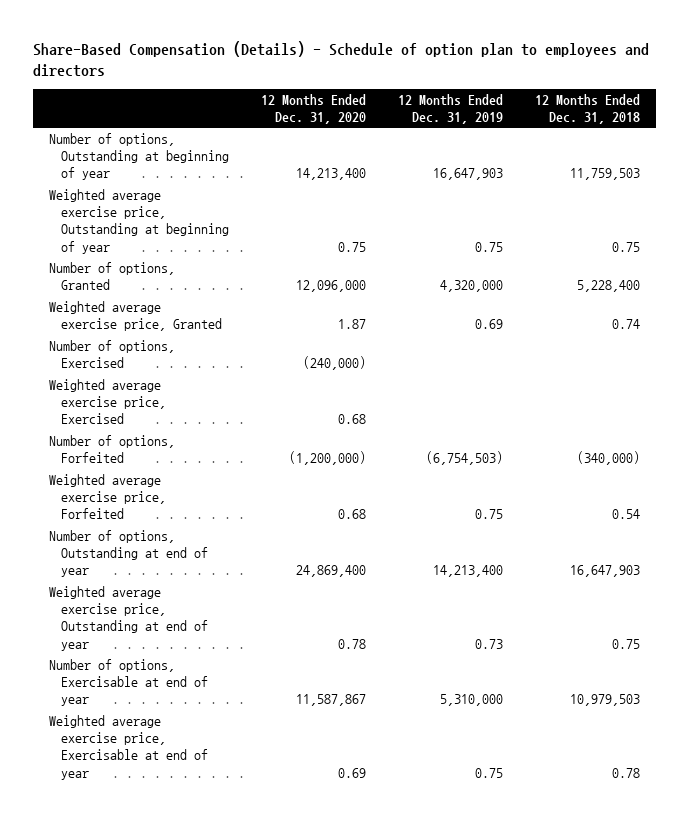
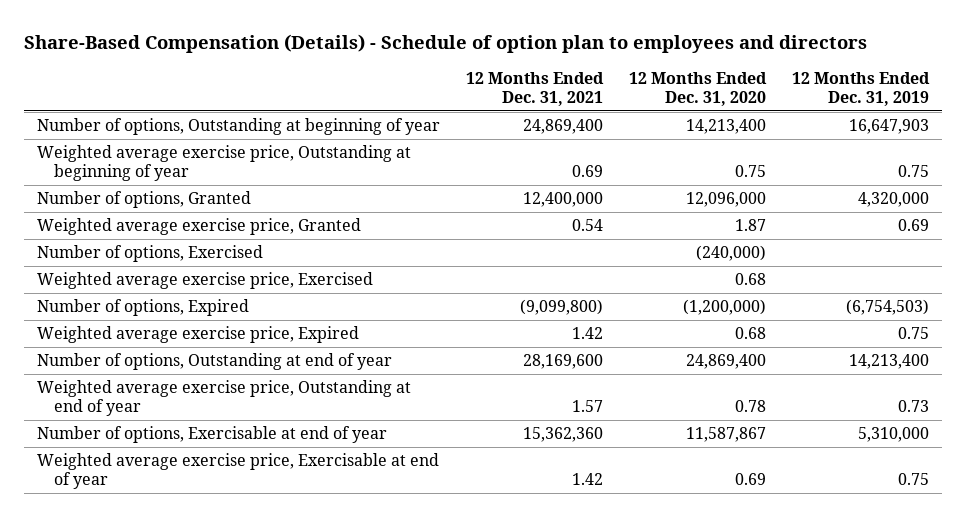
- | 12 Months Ended Dec. 31, 2020 | 12 Months Ended Dec. 31, 2019 | 12 Months Ended Dec. 31, 2018
+ | 12 Months Ended Dec. 31, 2021 | 12 Months Ended Dec. 31, 2020 | 12 Months Ended Dec. 31, 2019
- Number of options, Forfeited | (1,200,000) | (6,754,503) | (340,000)
- Weighted average exercise price, Forfeited | 0.68 | 0.75 | 0.54
+ Number of options, Expired | (9,099,800) | (1,200,000) | (6,754,503)
+ Weighted average exercise price, Expired | 1.42 | 0.68 | 0.75

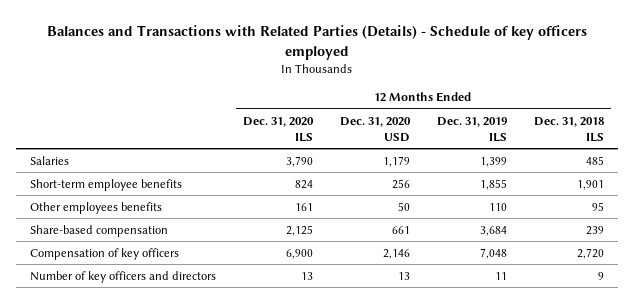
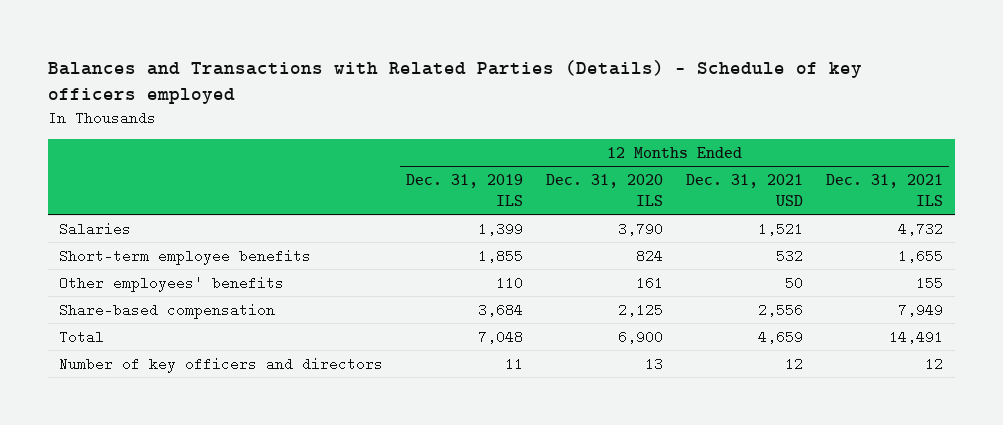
- | 12 Months Ended Dec. 31, 2020 ILS | 12 Months Ended Dec. 31, 2020 USD | 12 Months Ended Dec. 31, 2019 ILS | 12 Months Ended Dec. 31, 2018 ILS
+ | 12 Months Ended Dec. 31, 2019 ILS | 12 Months Ended Dec. 31, 2020 ILS | 12 Months Ended Dec. 31, 2021 USD | 12 Months Ended Dec. 31, 2021 ILS
- Other employees benefits | 161 | 50 | 110 | 95
+ Other employees' benefits | 110 | 161 | 50 | 155
- Compensation of key officers | 6,900 | 2,146 | 7,048 | 2,720
+ Total | 7,048 | 6,900 | 4,659 | 14,491

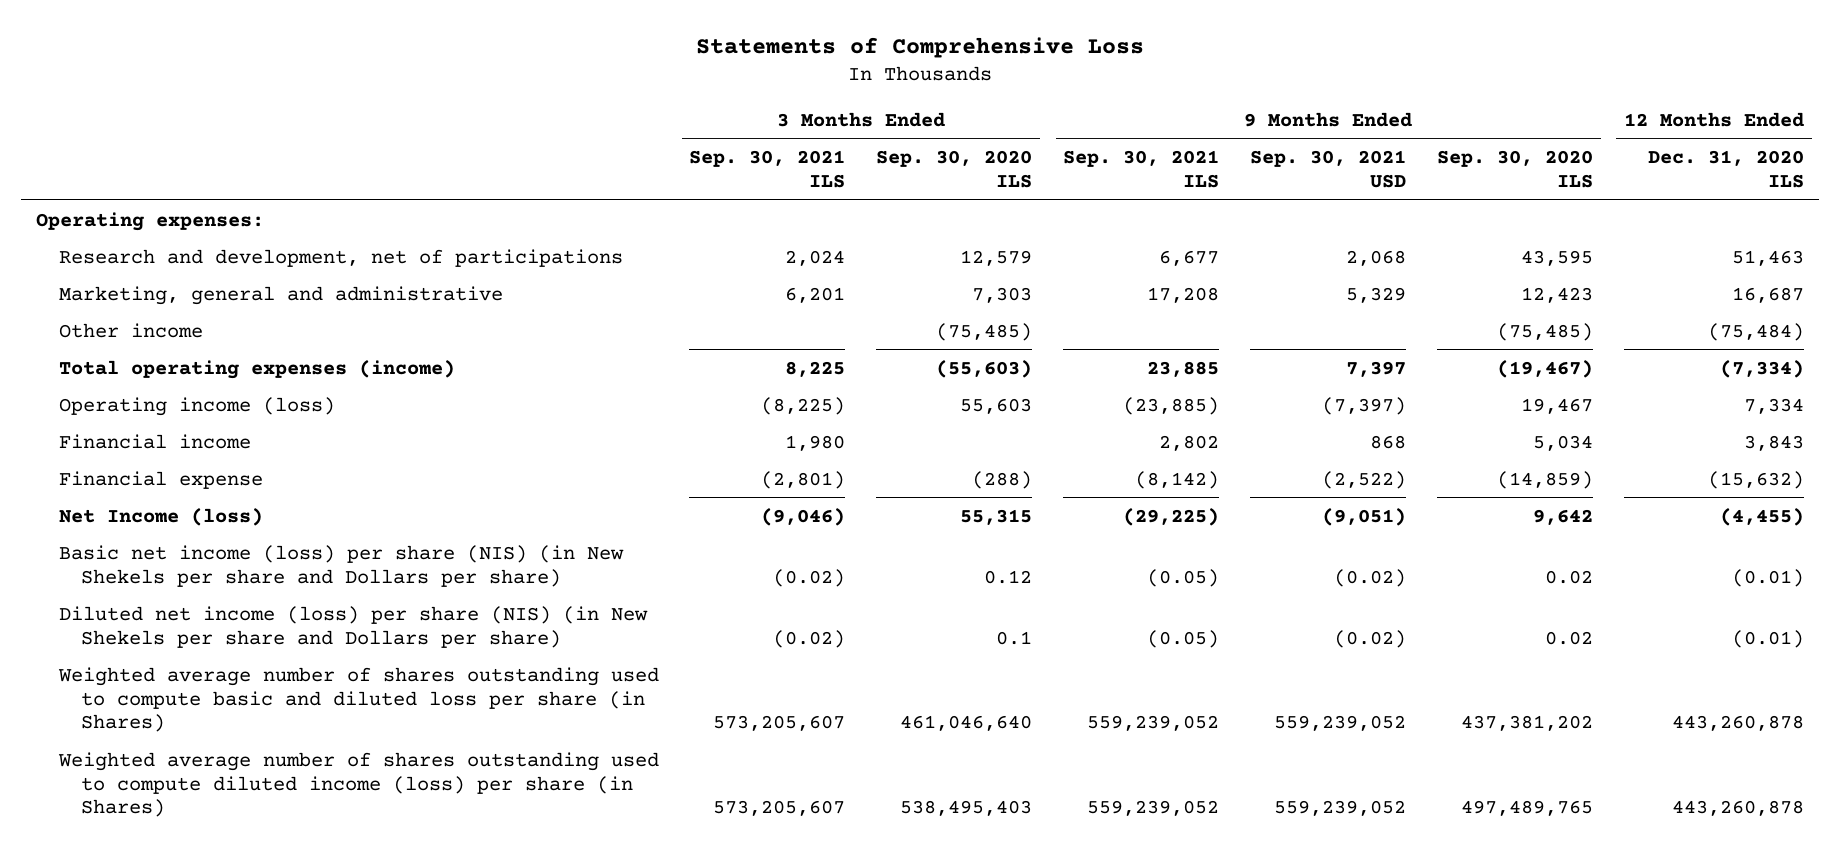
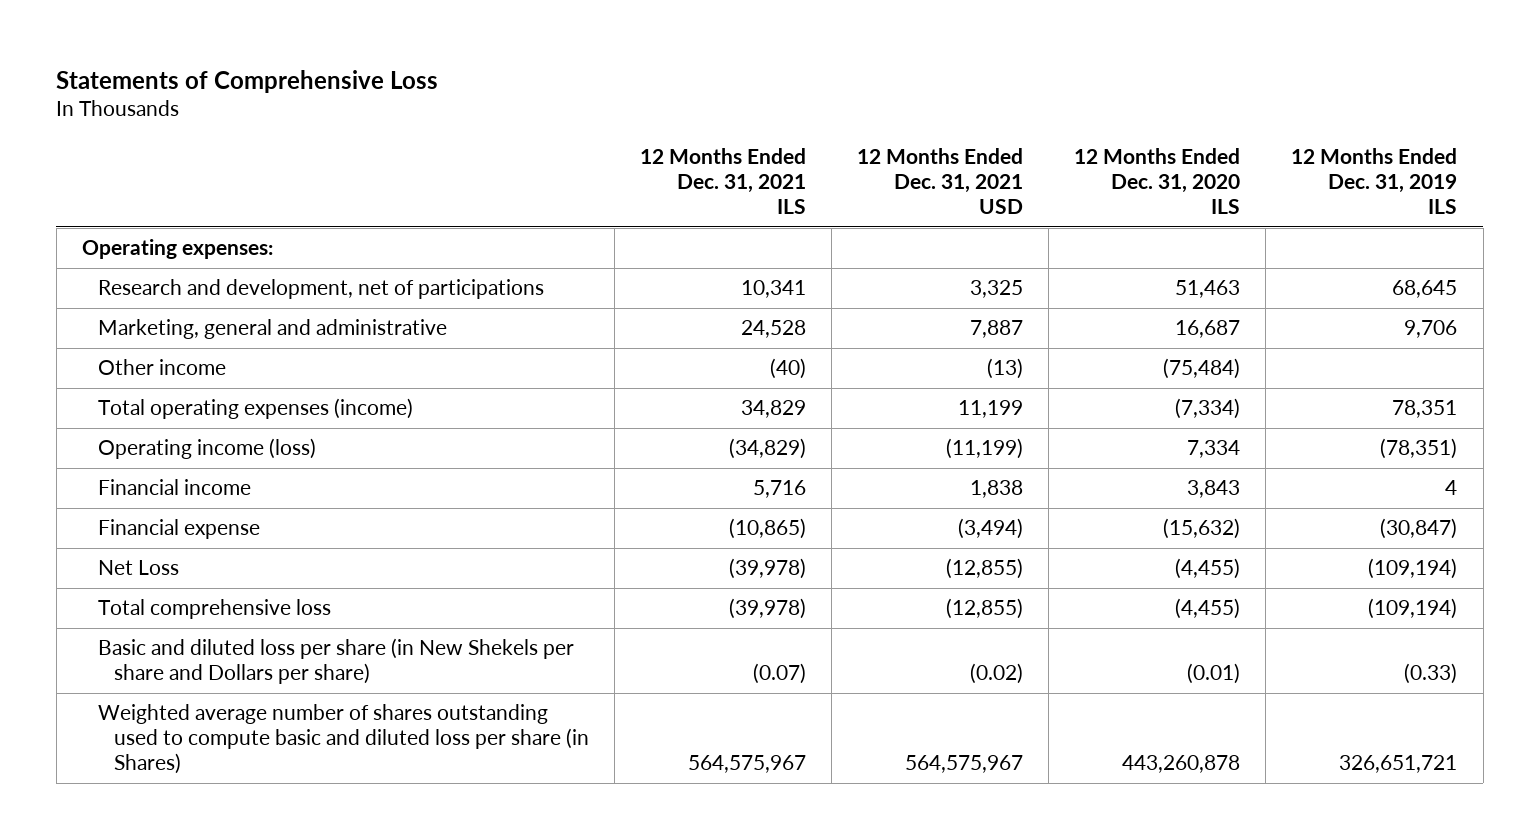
- | 3 Months Ended Sep. 30, 2021 ILS | 3 Months Ended Sep. 30, 2020 ILS | 9 Months Ended Sep. 30, 2021 ILS | 9 Months Ended Sep. 30, 2021 USD | 9 Months Ended Sep. 30, 2020 ILS | 12 Months Ended Dec. 31, 2020 ILS
+ | 12 Months Ended Dec. 31, 2021 ILS | 12 Months Ended Dec. 31, 2021 USD | 12 Months Ended Dec. 31, 2020 ILS | 12 Months Ended Dec. 31, 2019 ILS
- Net Income (loss) | (9,046) | 55,315 | (29,225) | (9,051) | 9,642 | (4,455)
- Basic net income (loss) per share (NIS) (in New Shekels per share and Dollars per share) | (0.02) | 0.12 | (0.05) | (0.02) | 0.02 | (0.01)
- Diluted net income (loss) per share (NIS) (in New Shekels per share and Dollars per share) | (0.02) | 0.1 | (0.05) | (0.02) | 0.02 | (0.01)
+ Net Loss | (39,978) | (12,855) | (4,455) | (109,194)
+ Total comprehensive loss | (39,978) | (12,855) | (4,455) | (109,194)
+ Basic and diluted loss per share (in New Shekels per share and Dollars per share) | (0.07) | (0.02) | (0.01) | (0.33)
- Weighted average number of shares outstanding used to compute diluted income (loss) per share (in Shares) | 573,205,607 | 538,495,403 | 559,239,052 | 559,239,052 | 497,489,765 | 443,260,878

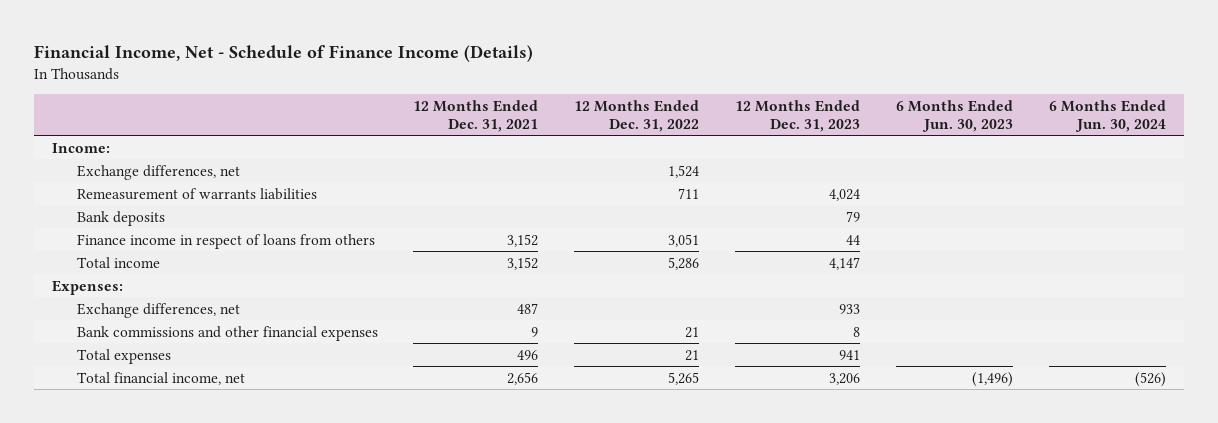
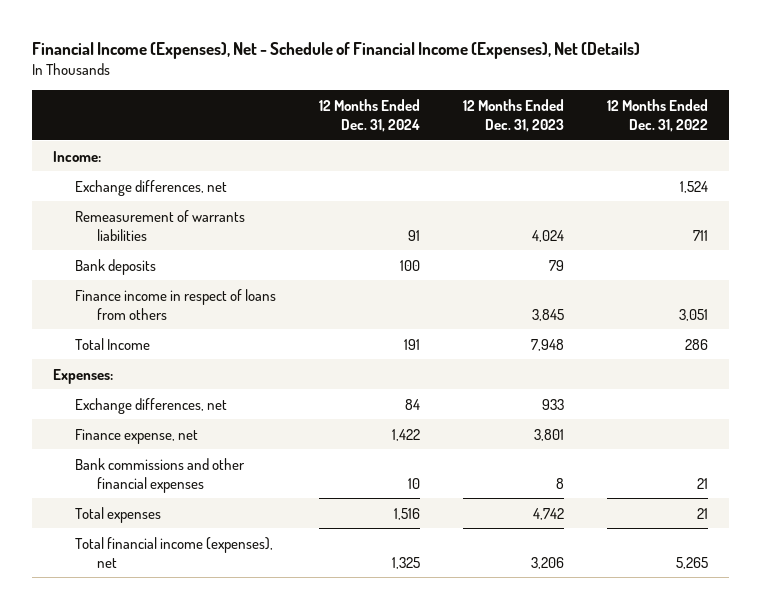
- Financial Income, Net - Schedule of Finance Income (Details)
+ Financial Income (Expenses), Net - Schedule of Financial Income (Expenses), Net (Details)
- | 12 Months Ended Dec. 31, 2021 | 12 Months Ended Dec. 31, 2022 | 12 Months Ended Dec. 31, 2023 | 6 Months Ended Jun. 30, 2023 | 6 Months Ended Jun. 30, 2024
+ | 12 Months Ended Dec. 31, 2024 | 12 Months Ended Dec. 31, 2023 | 12 Months Ended Dec. 31, 2022
- Finance income in respect of loans from others | 3,152 | 3,051 | 44 | |
- Total income | 3,152 | 5,286 | 4,147 | |
+ Finance income in respect of loans from others | | 3,845 | 3,051
+ Total Income | 191 | 7,948 | 286
+ Finance expense, net | 1,422 | 3,801 |
- Total expenses | 496 | 21 | 941 | |
- Total financial income, net | 2,656 | 5,265 | 3,206 | (1,496) | (526)
+ Total expenses | 1,516 | 4,742 | 21
+ Total financial income (expenses), net | 1,325 | 3,206 | 5,265

